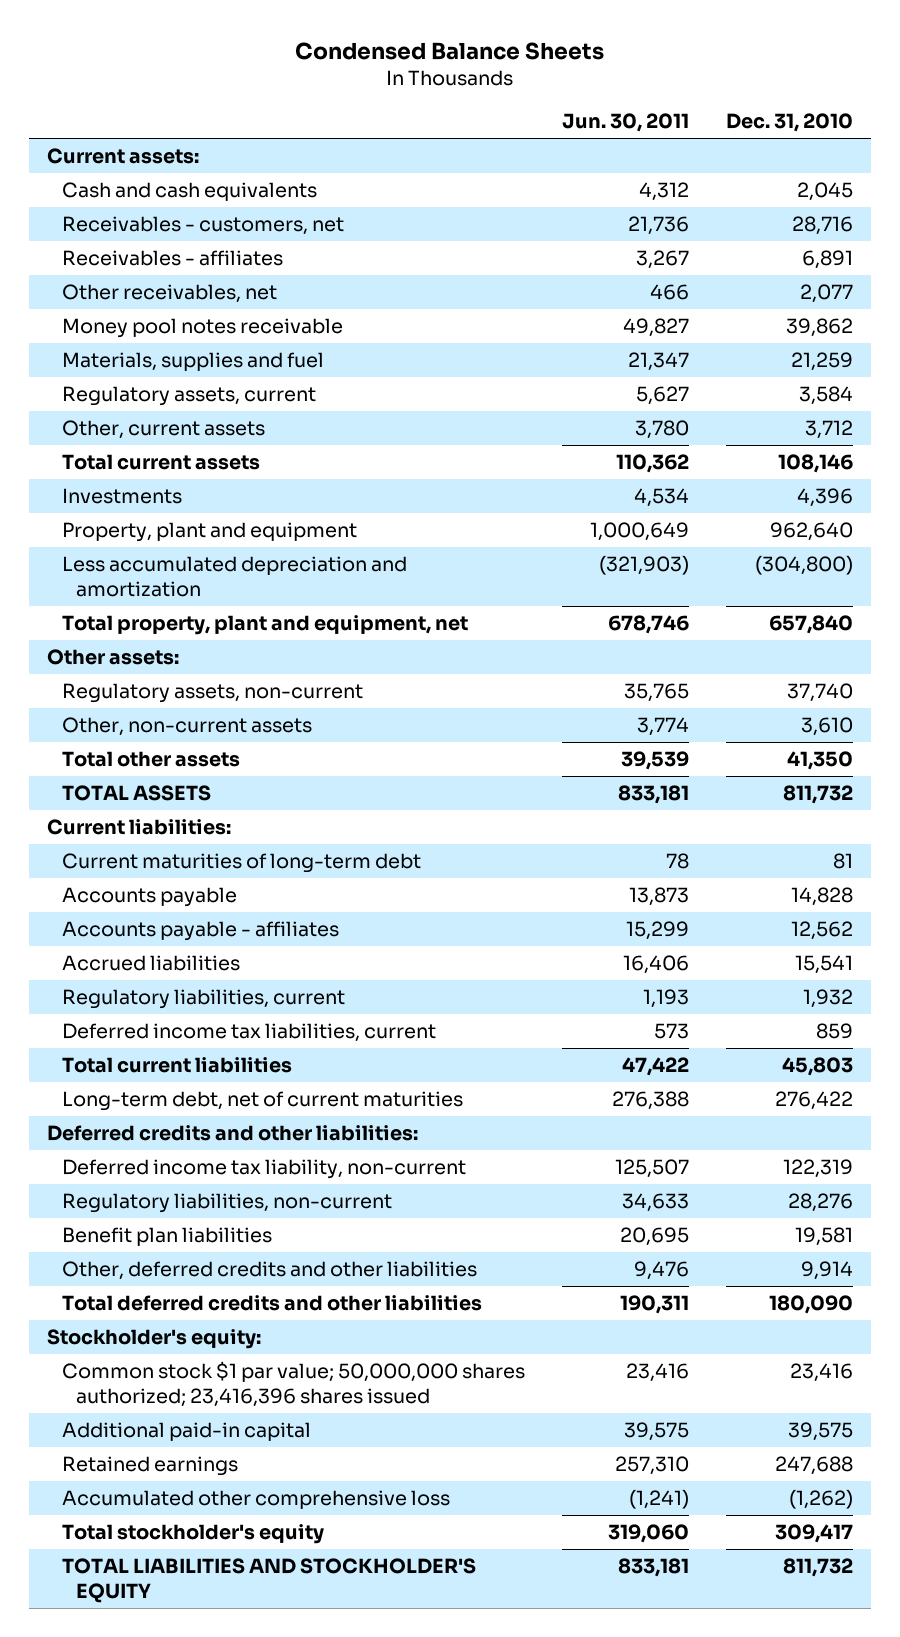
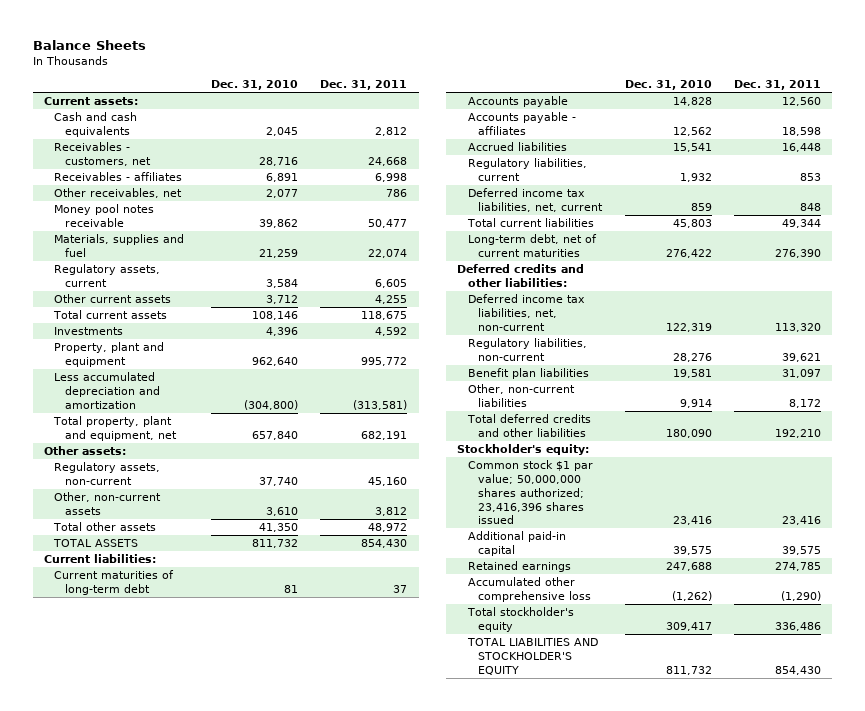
- Condensed Balance Sheets
+ Balance Sheets
- | Jun. 30, 2011 | Dec. 31, 2010
+ | Dec. 31, 2010 | Dec. 31, 2011
- Other, current assets | 3,780 | 3,712
+ Other current assets | 3,712 | 4,255
- Deferred income tax liabilities, current | 573 | 859
+ Deferred income tax liabilities, net, current | 859 | 848
- Deferred income tax liability, non-current | 125,507 | 122,319
+ Deferred income tax liabilities, net, non-current | 122,319 | 113,320
- Other, deferred credits and other liabilities | 9,476 | 9,914
+ Other, non-current liabilities | 9,914 | 8,172

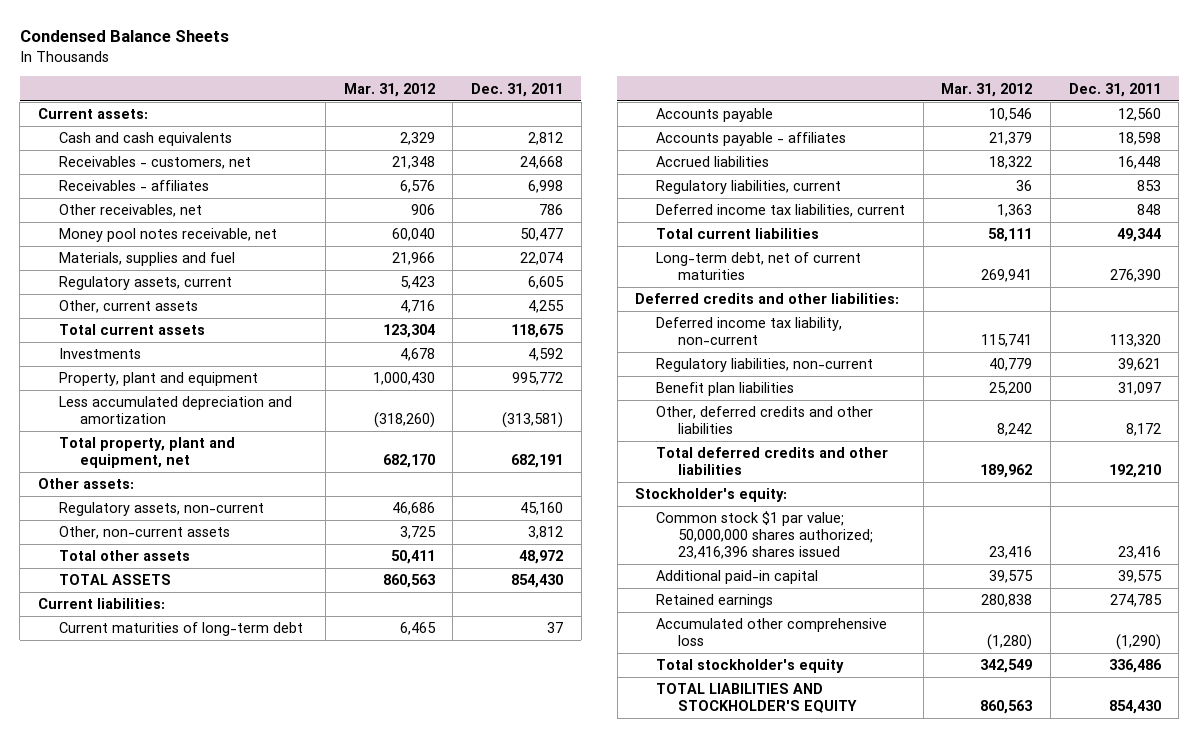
- Balance Sheets
+ Condensed Balance Sheets
- | Dec. 31, 2010 | Dec. 31, 2011
+ | Mar. 31, 2012 | Dec. 31, 2011
- Money pool notes receivable | 39,862 | 50,477
+ Money pool notes receivable, net | 60,040 | 50,477
- Other current assets | 3,712 | 4,255
+ Other, current assets | 4,716 | 4,255
- Deferred income tax liabilities, net, current | 859 | 848
+ Deferred income tax liabilities, current | 1,363 | 848
- Deferred income tax liabilities, net, non-current | 122,319 | 113,320
+ Deferred income tax liability, non-current | 115,741 | 113,320
- Other, non-current liabilities | 9,914 | 8,172
+ Other, deferred credits and other liabilities | 8,242 | 8,172

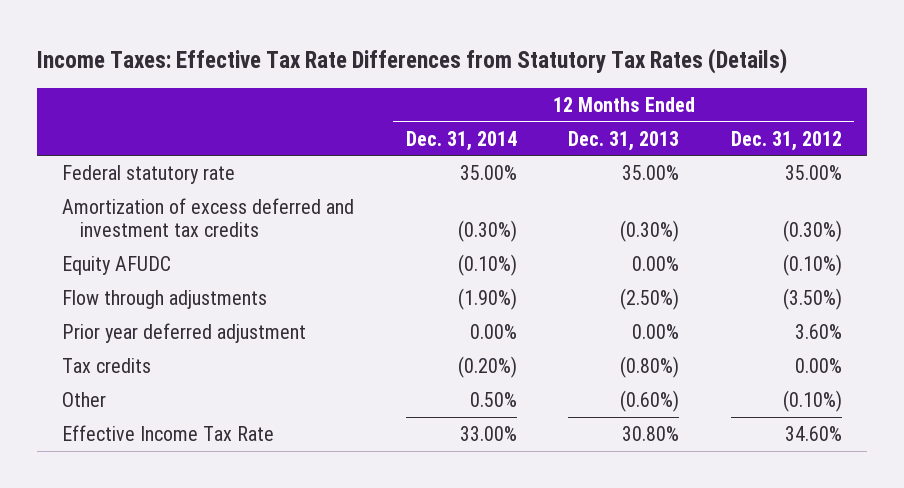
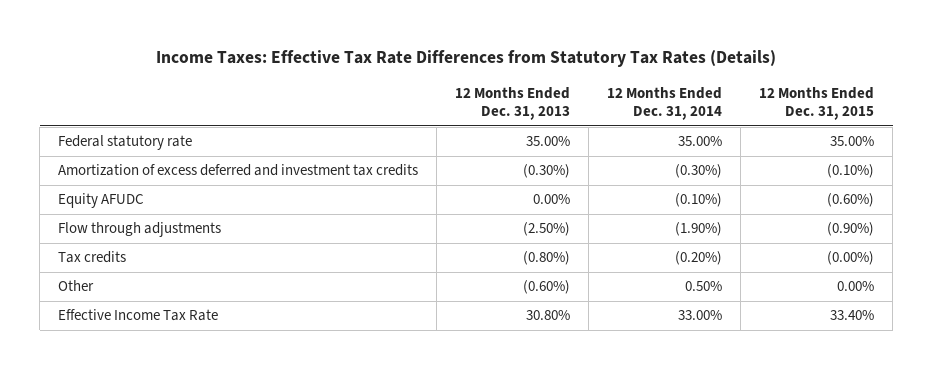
- | 12 Months Ended Dec. 31, 2014 | 12 Months Ended Dec. 31, 2013 | 12 Months Ended Dec. 31, 2012
+ | 12 Months Ended Dec. 31, 2013 | 12 Months Ended Dec. 31, 2014 | 12 Months Ended Dec. 31, 2015
- Prior year deferred adjustment | 0.00% | 0.00% | 3.60%

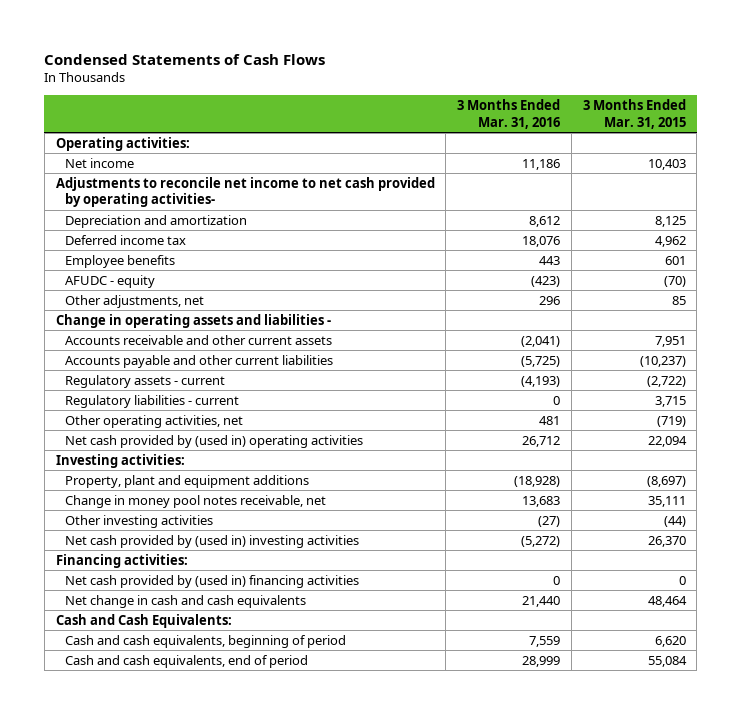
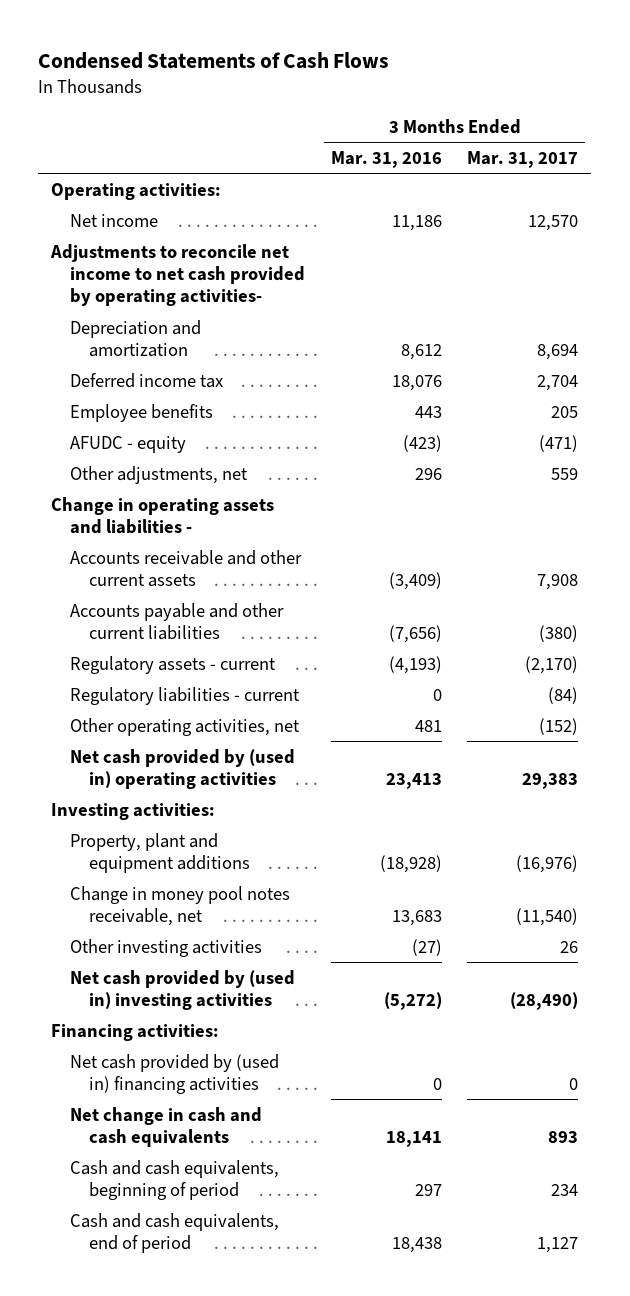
- | 3 Months Ended Mar. 31, 2016 | 3 Months Ended Mar. 31, 2015
+ | 3 Months Ended Mar. 31, 2016 | 3 Months Ended Mar. 31, 2017
- Accounts receivable and other current assets | (2,041) | 7,951
- Accounts payable and other current liabilities | (5,725) | (10,237)
+ Accounts receivable and other current assets | (3,409) | 7,908
+ Accounts payable and other current liabilities | (7,656) | (380)
- Net cash provided by (used in) operating activities | 26,712 | 22,094
+ Net cash provided by (used in) operating activities | 23,413 | 29,383
- Net change in cash and cash equivalents | 21,440 | 48,464
- Cash and Cash Equivalents:
- Cash and cash equivalents, beginning of period | 7,559 | 6,620
- Cash and cash equivalents, end of period | 28,999 | 55,084
+ Net change in cash and cash equivalents | 18,141 | 893
+ Cash and cash equivalents, beginning of period | 297 | 234
+ Cash and cash equivalents, end of period | 18,438 | 1,127

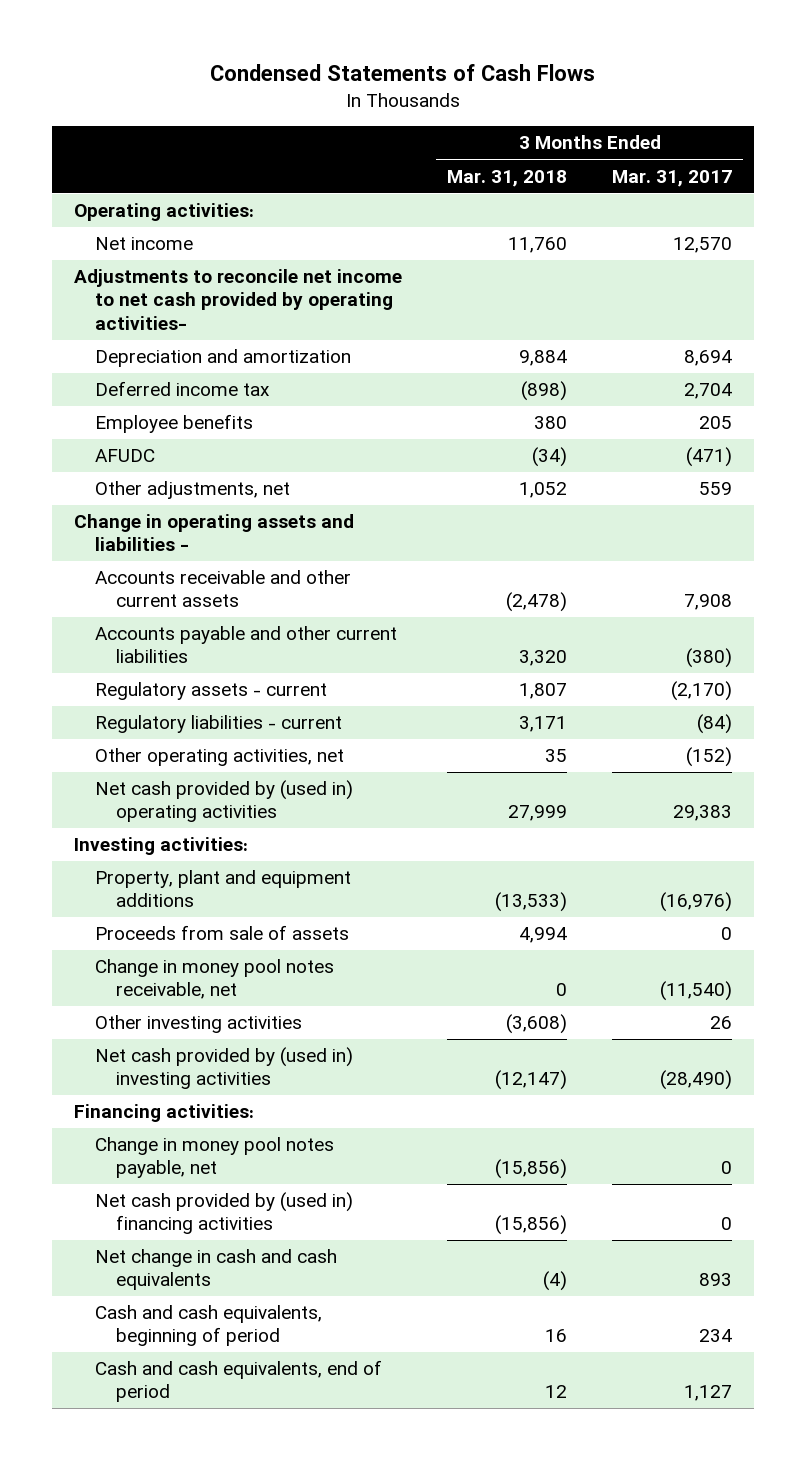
- | 3 Months Ended Mar. 31, 2016 | 3 Months Ended Mar. 31, 2017
+ | 3 Months Ended Mar. 31, 2018 | 3 Months Ended Mar. 31, 2017
- AFUDC - equity | (423) | (471)
+ AFUDC | (34) | (471)
+ Proceeds from sale of assets | 4,994 | 0
+ Change in money pool notes payable, net | (15,856) | 0

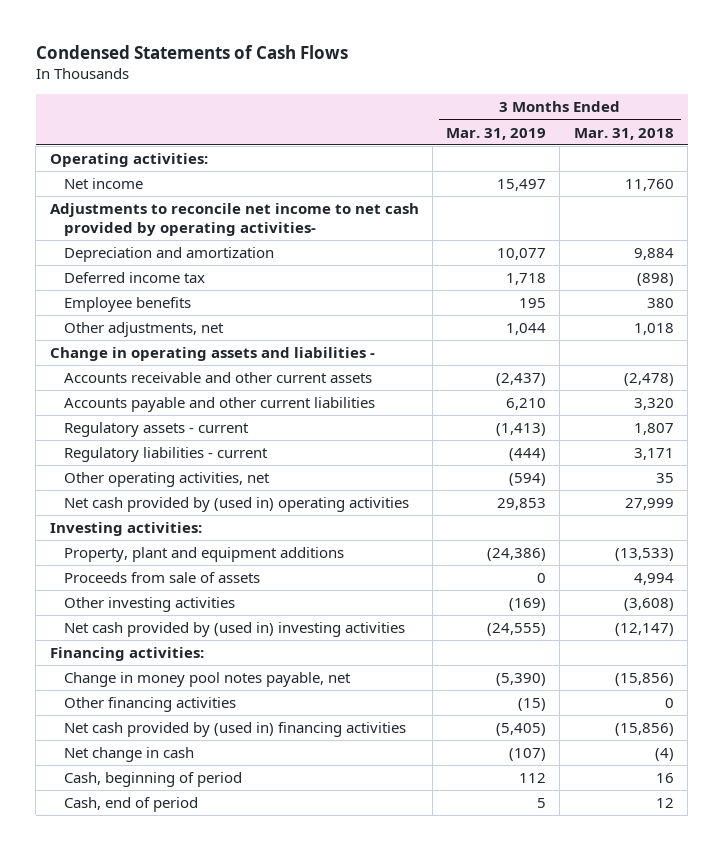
- | 3 Months Ended Mar. 31, 2018 | 3 Months Ended Mar. 31, 2017
+ | 3 Months Ended Mar. 31, 2019 | 3 Months Ended Mar. 31, 2018
- AFUDC | (34) | (471)
- Other adjustments, net | 1,052 | 559
+ Other adjustments, net | 1,044 | 1,018
- Change in money pool notes receivable, net | 0 | (11,540)
+ Other financing activities | (15) | 0
- Net change in cash and cash equivalents | (4) | 893
- Cash and cash equivalents, beginning of period | 16 | 234
- Cash and cash equivalents, end of period | 12 | 1,127
+ Net change in cash | (107) | (4)
+ Cash, beginning of period | 112 | 16
+ Cash, end of period | 5 | 12

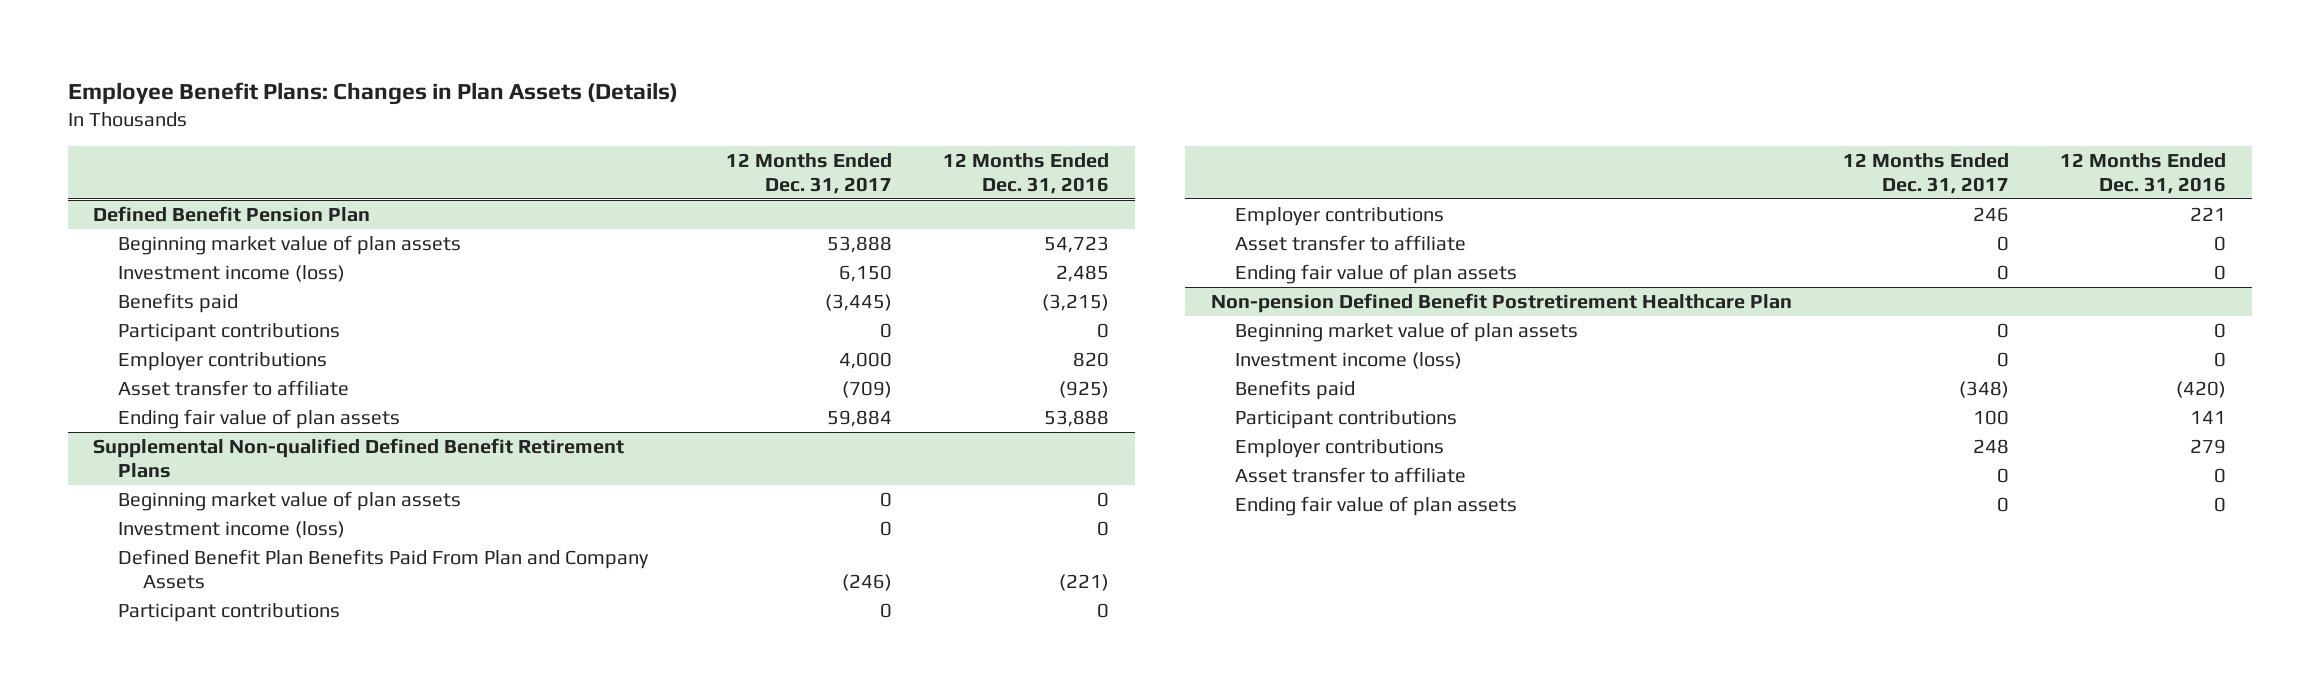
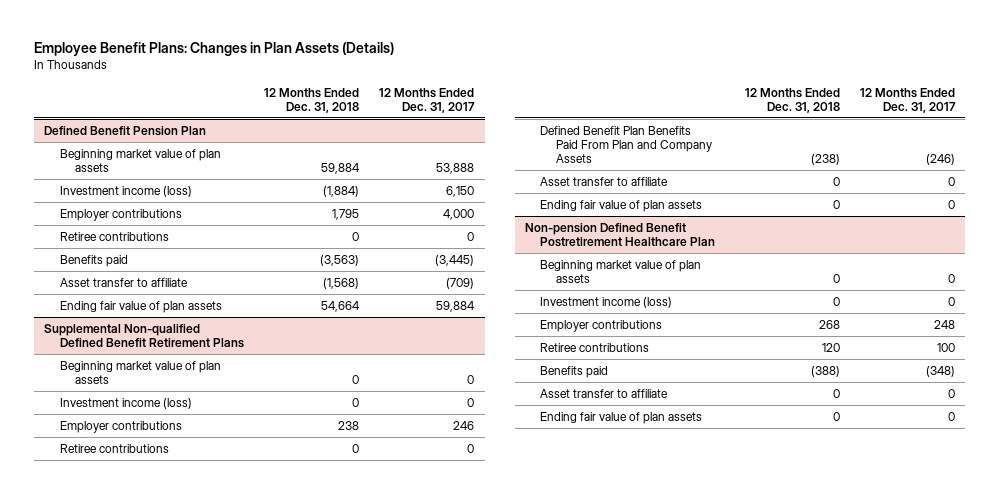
- | 12 Months Ended Dec. 31, 2017 | 12 Months Ended Dec. 31, 2016
+ | 12 Months Ended Dec. 31, 2018 | 12 Months Ended Dec. 31, 2017
@ Defined Benefit Pension Plan
- Participant contributions | 0 | 0
+ Retiree contributions | 0 | 0
moved down: Benefits paid | (3,563) | (3,445)
@ Supplemental Non-qualified Defined Benefit Retirement Plans
- Participant contributions | 0 | 0
+ Retiree contributions | 0 | 0
moved down: Defined Benefit Plan Benefits Paid From Plan and Company Assets | (238) | (246)
@ Non-pension Defined Benefit Postretirement Healthcare Plan
- Participant contributions | 100 | 141
+ Retiree contributions | 120 | 100
moved down: Benefits paid | (388) | (348)

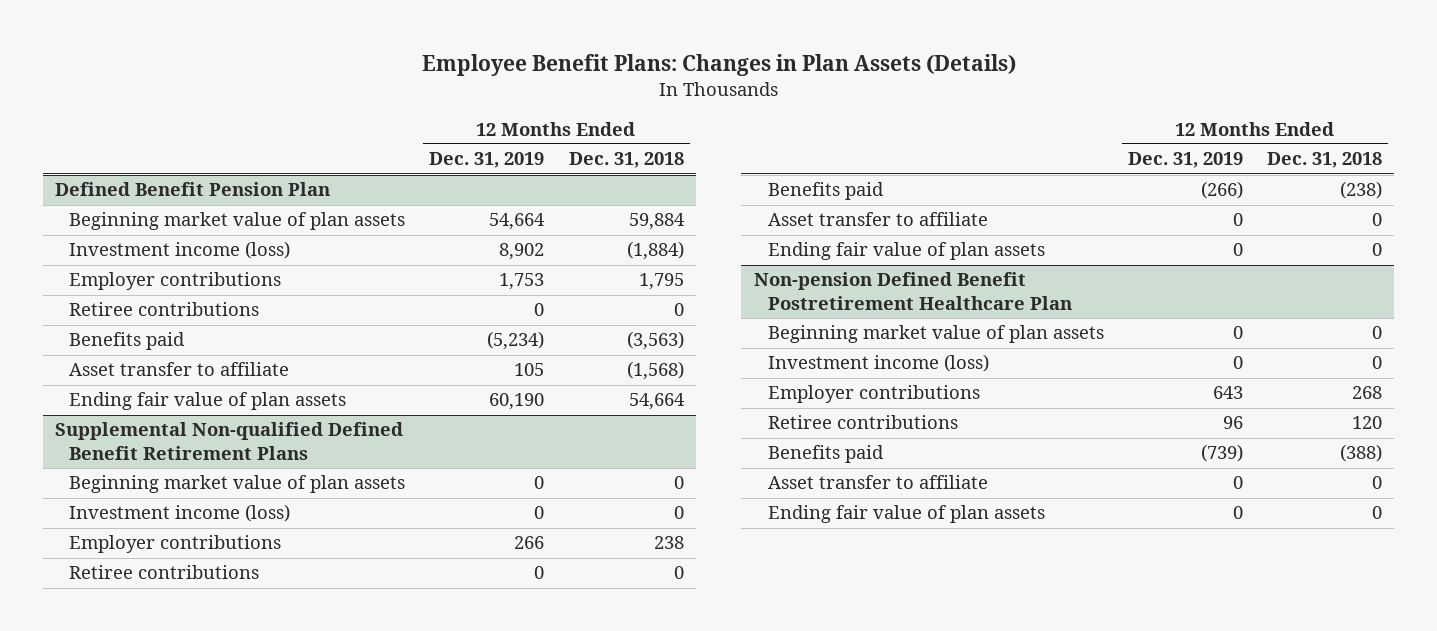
- | 12 Months Ended Dec. 31, 2018 | 12 Months Ended Dec. 31, 2017
+ | 12 Months Ended Dec. 31, 2019 | 12 Months Ended Dec. 31, 2018
@ Supplemental Non-qualified Defined Benefit Retirement Plans
- Defined Benefit Plan Benefits Paid From Plan and Company Assets | (238) | (246)
+ Benefits paid | (266) | (238)

